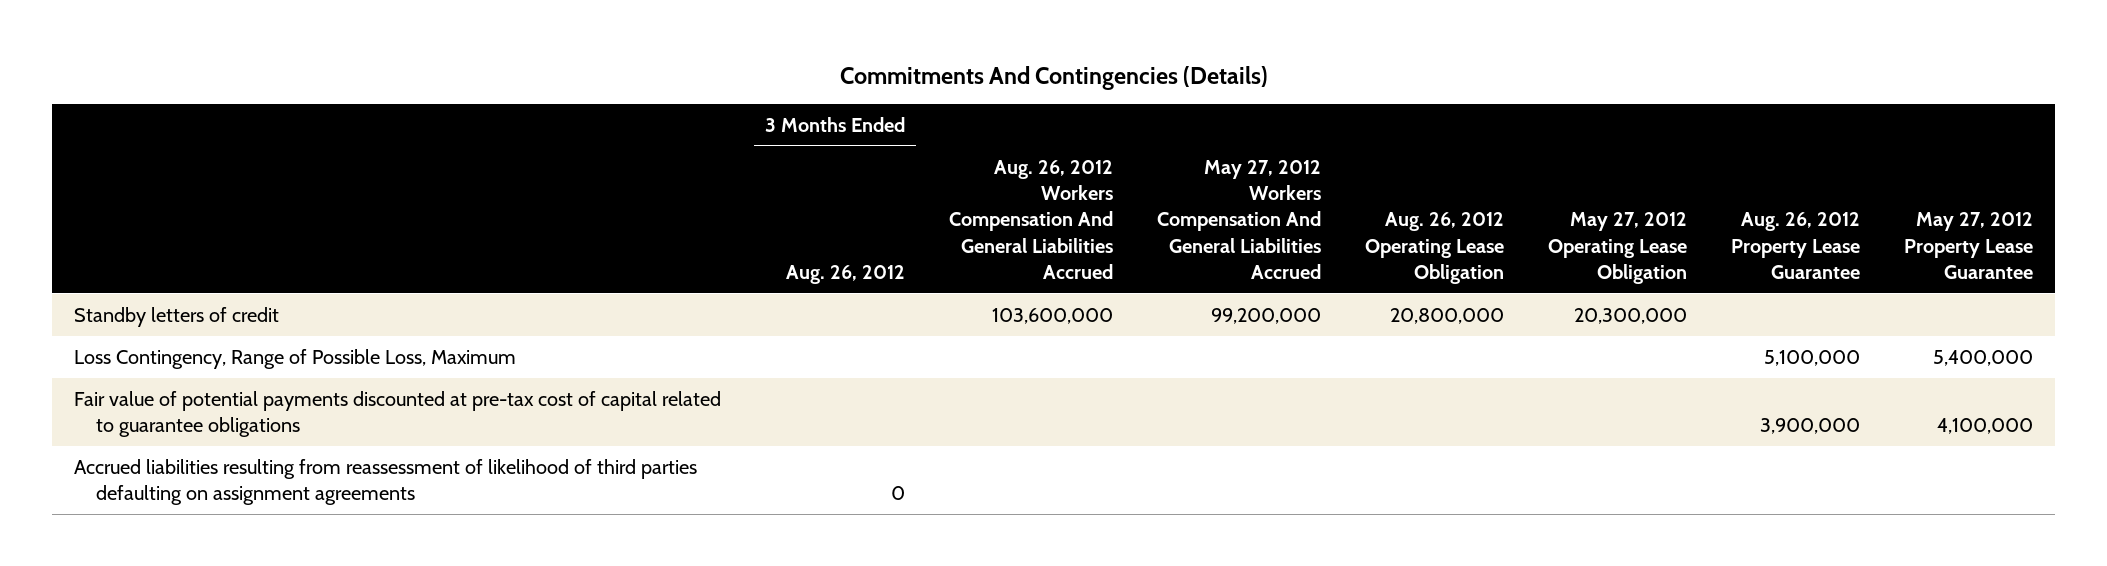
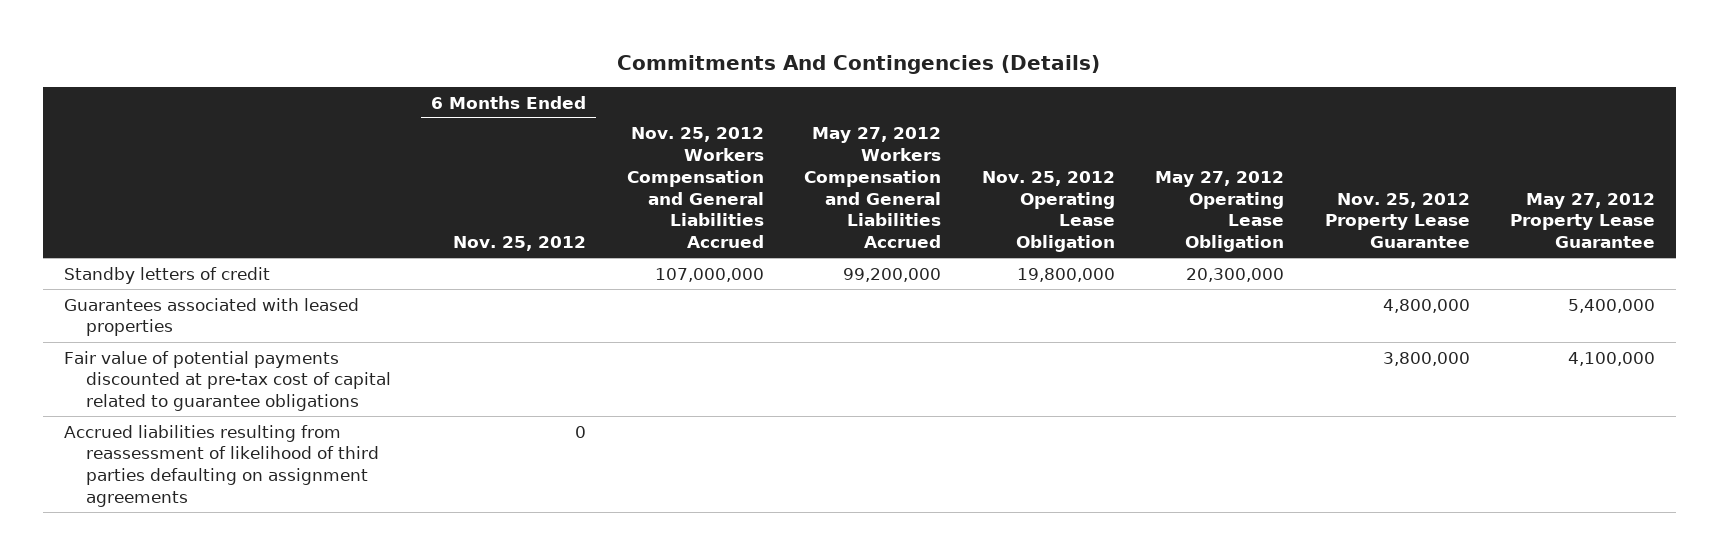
- | 3 Months Ended Aug. 26, 2012 | Aug. 26, 2012 Workers Compensation And General Liabilities Accrued | May 27, 2012 Workers Compensation And General Liabilities Accrued | Aug. 26, 2012 Operating Lease Obligation | May 27, 2012 Operating Lease Obligation | Aug. 26, 2012 Property Lease Guarantee | May 27, 2012 Property Lease Guarantee
+ | 6 Months Ended Nov. 25, 2012 | Nov. 25, 2012 Workers Compensation and General Liabilities Accrued | May 27, 2012 Workers Compensation and General Liabilities Accrued | Nov. 25, 2012 Operating Lease Obligation | May 27, 2012 Operating Lease Obligation | Nov. 25, 2012 Property Lease Guarantee | May 27, 2012 Property Lease Guarantee
- Loss Contingency, Range of Possible Loss, Maximum | | | | | | 5,100,000 | 5,400,000
+ Guarantees associated with leased properties | | | | | | 4,800,000 | 5,400,000

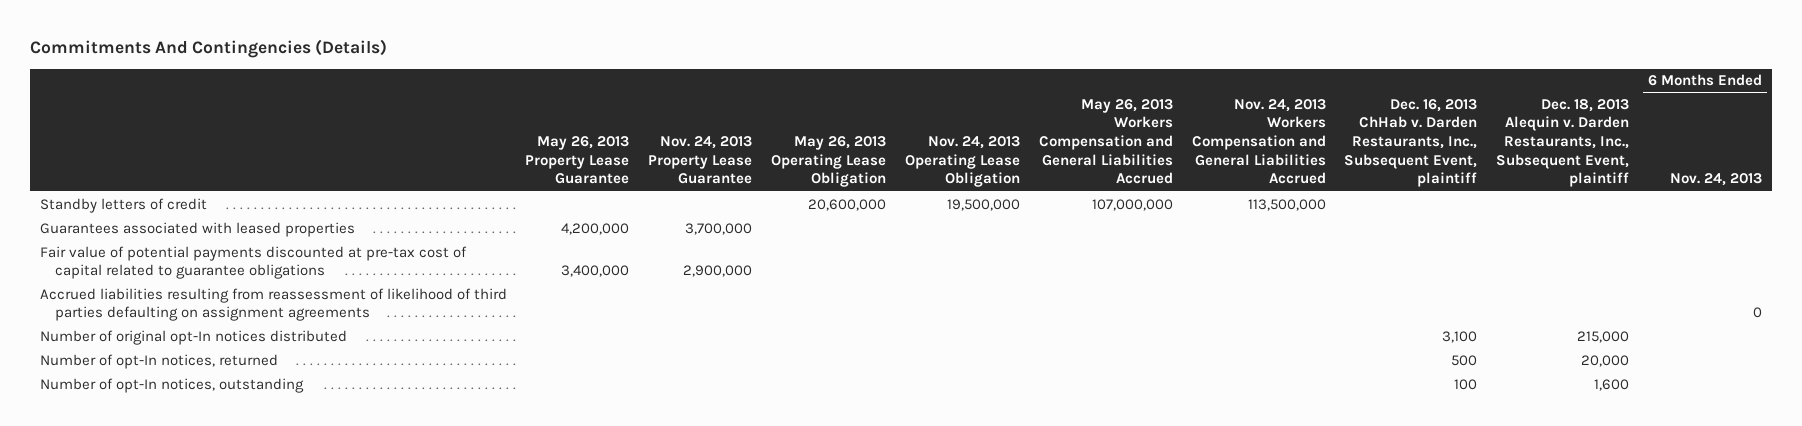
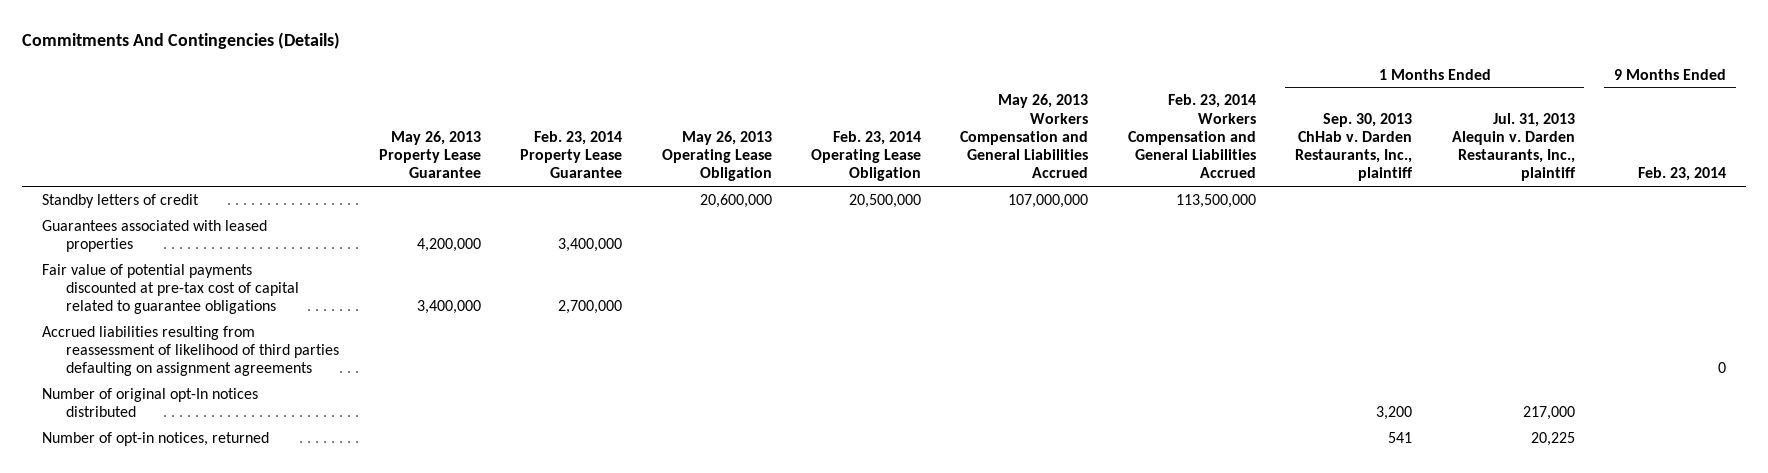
- | May 26, 2013 Property Lease Guarantee | Nov. 24, 2013 Property Lease Guarantee | May 26, 2013 Operating Lease Obligation | Nov. 24, 2013 Operating Lease Obligation | May 26, 2013 Workers Compensation and General Liabilities Accrued | Nov. 24, 2013 Workers Compensation and General Liabilities Accrued | Dec. 16, 2013 ChHab v. Darden Restaurants, Inc., Subsequent Event, plaintiff | Dec. 18, 2013 Alequin v. Darden Restaurants, Inc., Subsequent Event, plaintiff | 6 Months Ended Nov. 24, 2013
+ | May 26, 2013 Property Lease Guarantee | Feb. 23, 2014 Property Lease Guarantee | May 26, 2013 Operating Lease Obligation | Feb. 23, 2014 Operating Lease Obligation | May 26, 2013 Workers Compensation and General Liabilities Accrued | Feb. 23, 2014 Workers Compensation and General Liabilities Accrued | 1 Months Ended Sep. 30, 2013 ChHab v. Darden Restaurants, Inc., plaintiff | 1 Months Ended Jul. 31, 2013 Alequin v. Darden Restaurants, Inc., plaintiff | 9 Months Ended Feb. 23, 2014
- Number of opt-In notices, returned | | | | | | | 500 | 20,000 |
- Number of opt-In notices, outstanding | | | | | | | 100 | 1,600 |
+ Number of opt-in notices, returned | | | | | | | 541 | 20,225 |

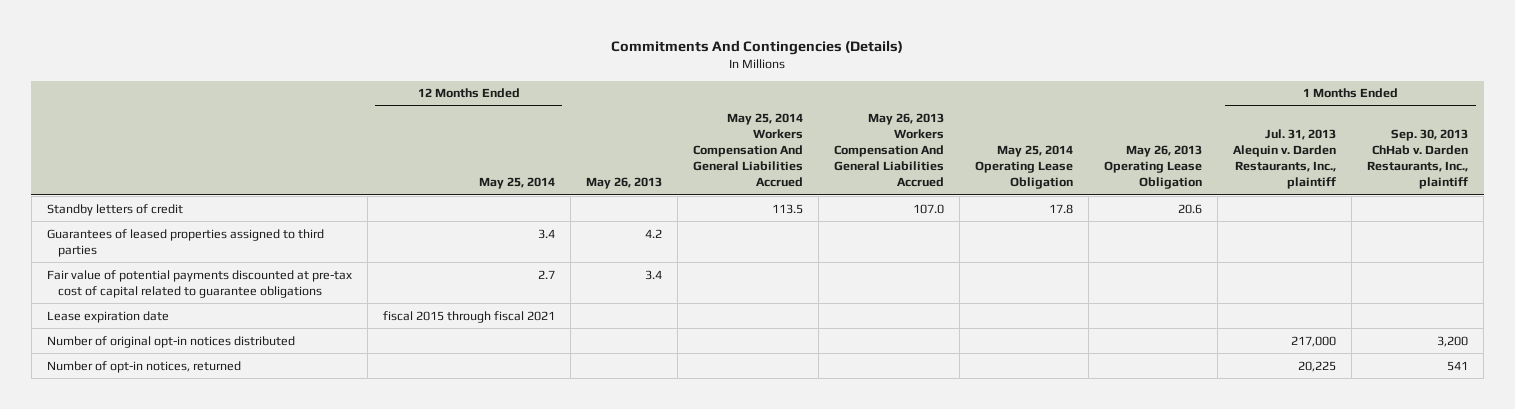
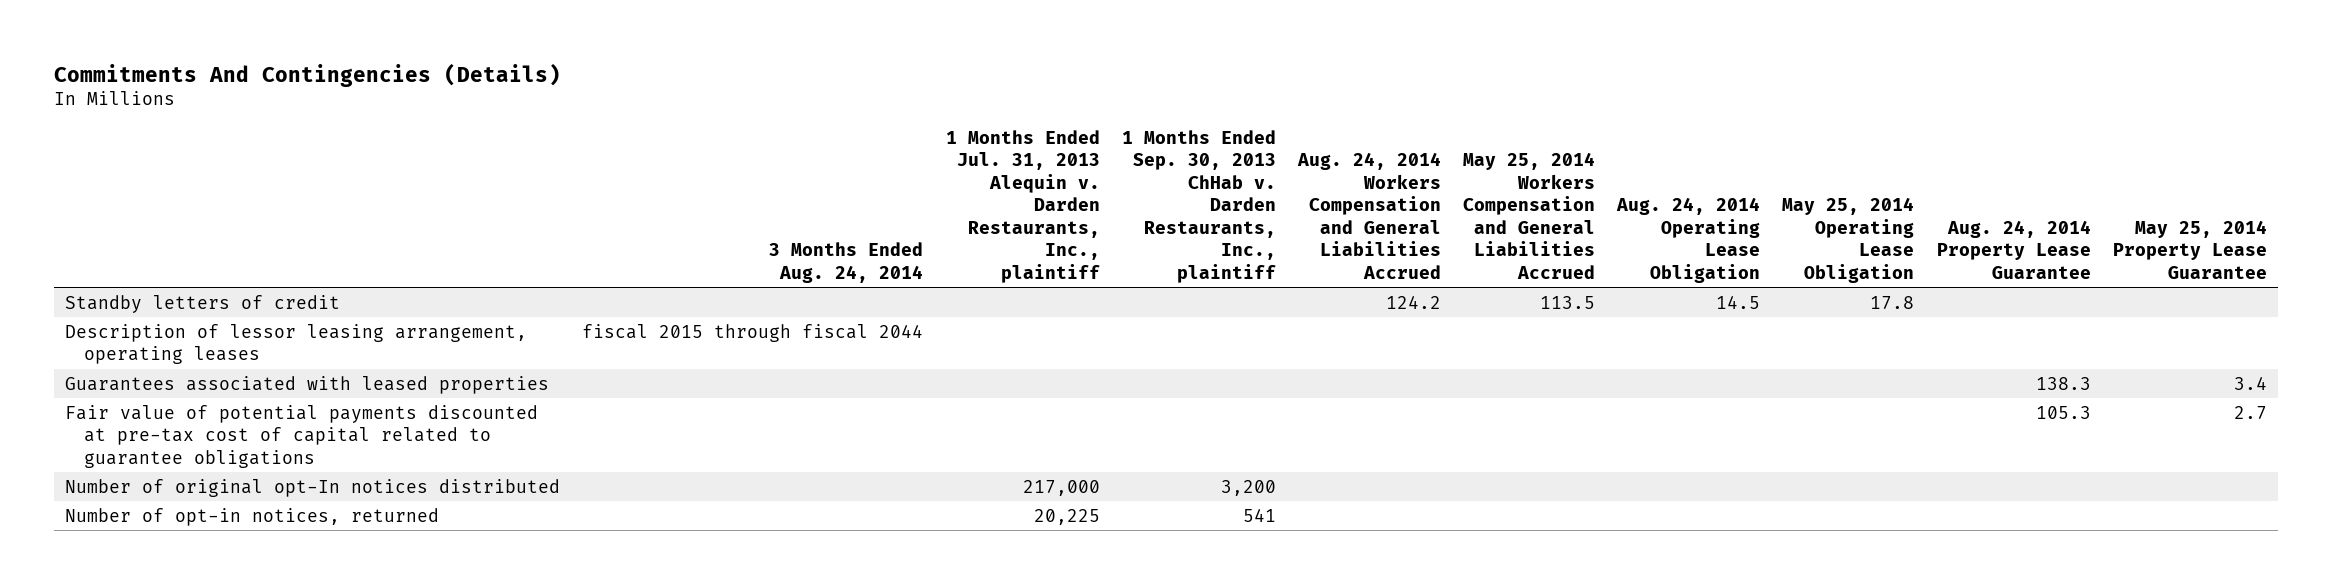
- | 12 Months Ended May 25, 2014 | May 26, 2013 | May 25, 2014 Workers Compensation And General Liabilities Accrued | May 26, 2013 Workers Compensation And General Liabilities Accrued | May 25, 2014 Operating Lease Obligation | May 26, 2013 Operating Lease Obligation | 1 Months Ended Jul. 31, 2013 Alequin v. Darden Restaurants, Inc., plaintiff | 1 Months Ended Sep. 30, 2013 ChHab v. Darden Restaurants, Inc., plaintiff
+ | 3 Months Ended Aug. 24, 2014 | 1 Months Ended Jul. 31, 2013 Alequin v. Darden Restaurants, Inc., plaintiff | 1 Months Ended Sep. 30, 2013 ChHab v. Darden Restaurants, Inc., plaintiff | Aug. 24, 2014 Workers Compensation and General Liabilities Accrued | May 25, 2014 Workers Compensation and General Liabilities Accrued | Aug. 24, 2014 Operating Lease Obligation | May 25, 2014 Operating Lease Obligation | Aug. 24, 2014 Property Lease Guarantee | May 25, 2014 Property Lease Guarantee
- Guarantees of leased properties assigned to third parties | 3.4 | 4.2 | | | | | |
+ Description of lessor leasing arrangement, operating leases | fiscal 2015 through fiscal 2044 | | | | | | | |
+ Guarantees associated with leased properties | | | | | | | | 138.3 | 3.4
- Lease expiration date | fiscal 2015 through fiscal 2021 | | | | | | |
- Number of original opt-in notices distributed | | | | | | | 217,000 | 3,200
+ Number of original opt-In notices distributed | | 217,000 | 3,200 | | | | | |

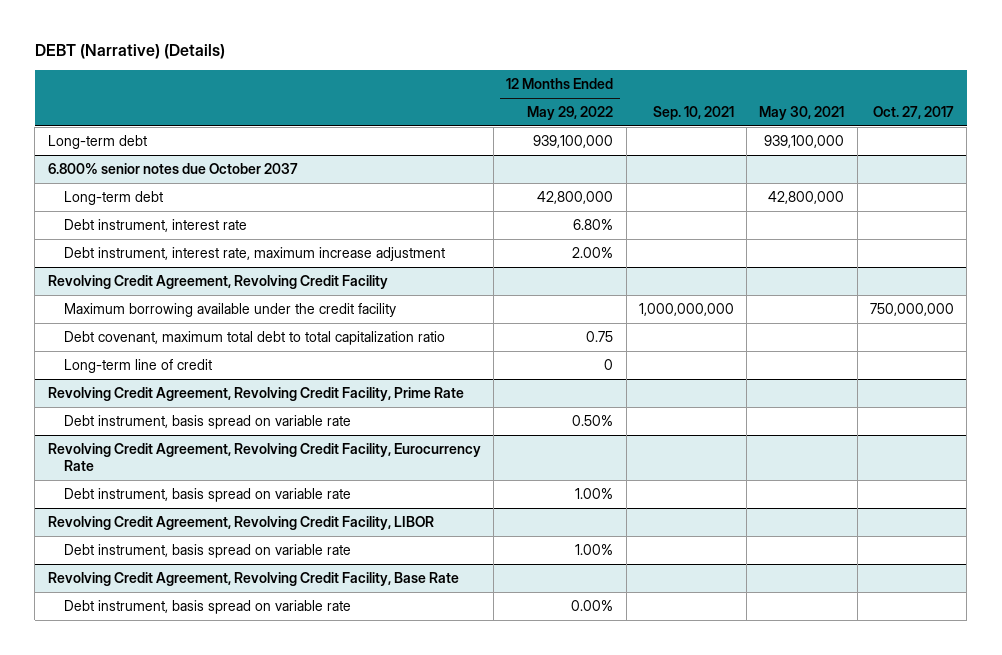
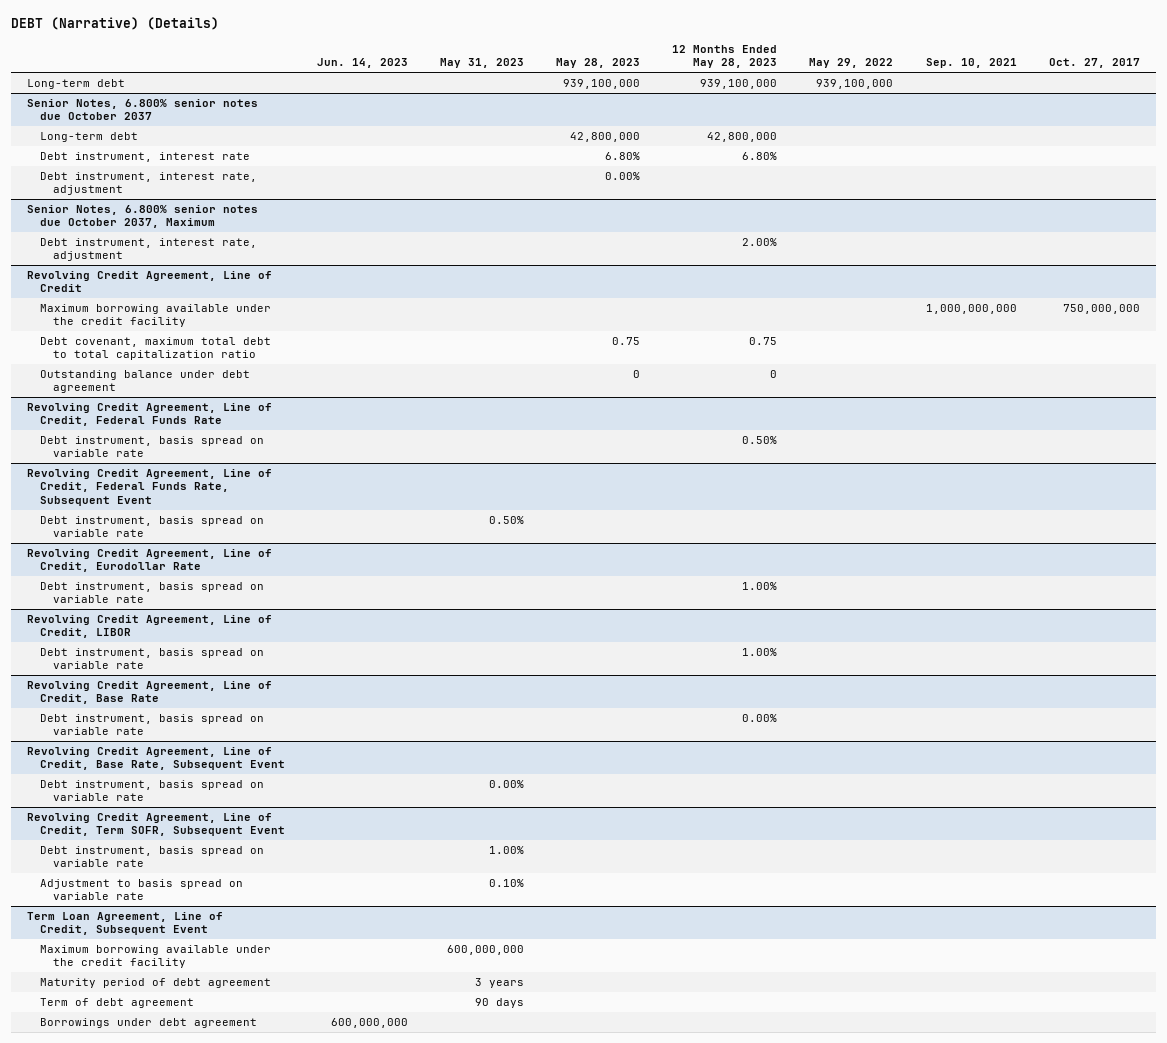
- | 12 Months Ended May 29, 2022 | Sep. 10, 2021 | May 30, 2021 | Oct. 27, 2017
+ | Jun. 14, 2023 | May 31, 2023 | May 28, 2023 | 12 Months Ended May 28, 2023 | May 29, 2022 | Sep. 10, 2021 | Oct. 27, 2017
- 6.800% senior notes due October 2037
+ Senior Notes, 6.800% senior notes due October 2037
- Debt instrument, interest rate, maximum increase adjustment | 2.00% | | |
- Revolving Credit Agreement, Revolving Credit Facility
+ Debt instrument, interest rate, adjustment | | | 0.00% | | | |
+ Senior Notes, 6.800% senior notes due October 2037, Maximum
+ Debt instrument, interest rate, adjustment | | | | 2.00% | | |
+ Revolving Credit Agreement, Line of Credit
- Long-term line of credit | 0 | | |
- Revolving Credit Agreement, Revolving Credit Facility, Prime Rate
- Debt instrument, basis spread on variable rate | 0.50% | | |
- Revolving Credit Agreement, Revolving Credit Facility, Eurocurrency Rate
- Debt instrument, basis spread on variable rate | 1.00% | | |
- Revolving Credit Agreement, Revolving Credit Facility, LIBOR
+ Outstanding balance under debt agreement | | | 0 | 0 | | |
+ Revolving Credit Agreement, Line of Credit, Federal Funds Rate
+ Debt instrument, basis spread on variable rate | | | | 0.50% | | |
+ Revolving Credit Agreement, Line of Credit, Federal Funds Rate, Subsequent Event
+ Debt instrument, basis spread on variable rate | | 0.50% | | | | |
+ Revolving Credit Agreement, Line of Credit, Eurodollar Rate
+ Debt instrument, basis spread on variable rate | | | | 1.00% | | |
+ Revolving Credit Agreement, Line of Credit, LIBOR
- Revolving Credit Agreement, Revolving Credit Facility, Base Rate
+ Revolving Credit Agreement, Line of Credit, Base Rate
+ Revolving Credit Agreement, Line of Credit, Base Rate, Subsequent Event
+ Debt instrument, basis spread on variable rate | | 0.00% | | | | |
+ Revolving Credit Agreement, Line of Credit, Term SOFR, Subsequent Event
+ Debt instrument, basis spread on variable rate | | 1.00% | | | | |
+ Adjustment to basis spread on variable rate | | 0.10% | | | | |
+ Term Loan Agreement, Line of Credit, Subsequent Event
+ Maximum borrowing available under the credit facility | | 600,000,000 | | | | |
+ Maturity period of debt agreement | | 3 years | | | | |
+ Term of debt agreement | | 90 days | | | | |
+ Borrowings under debt agreement | 600,000,000 | | | | | |

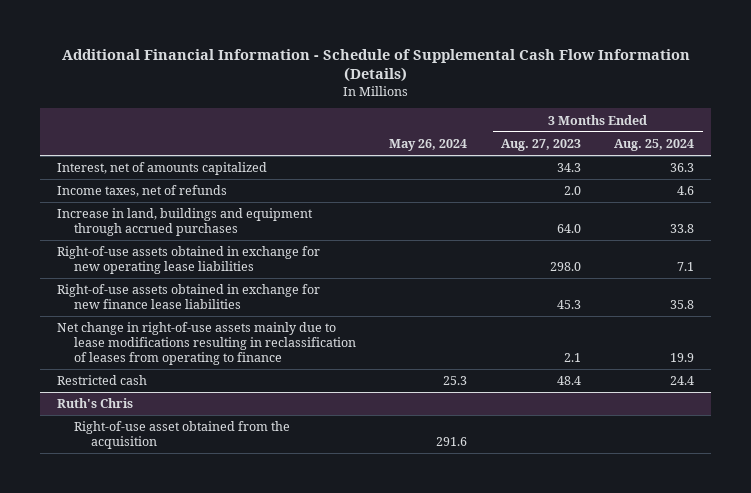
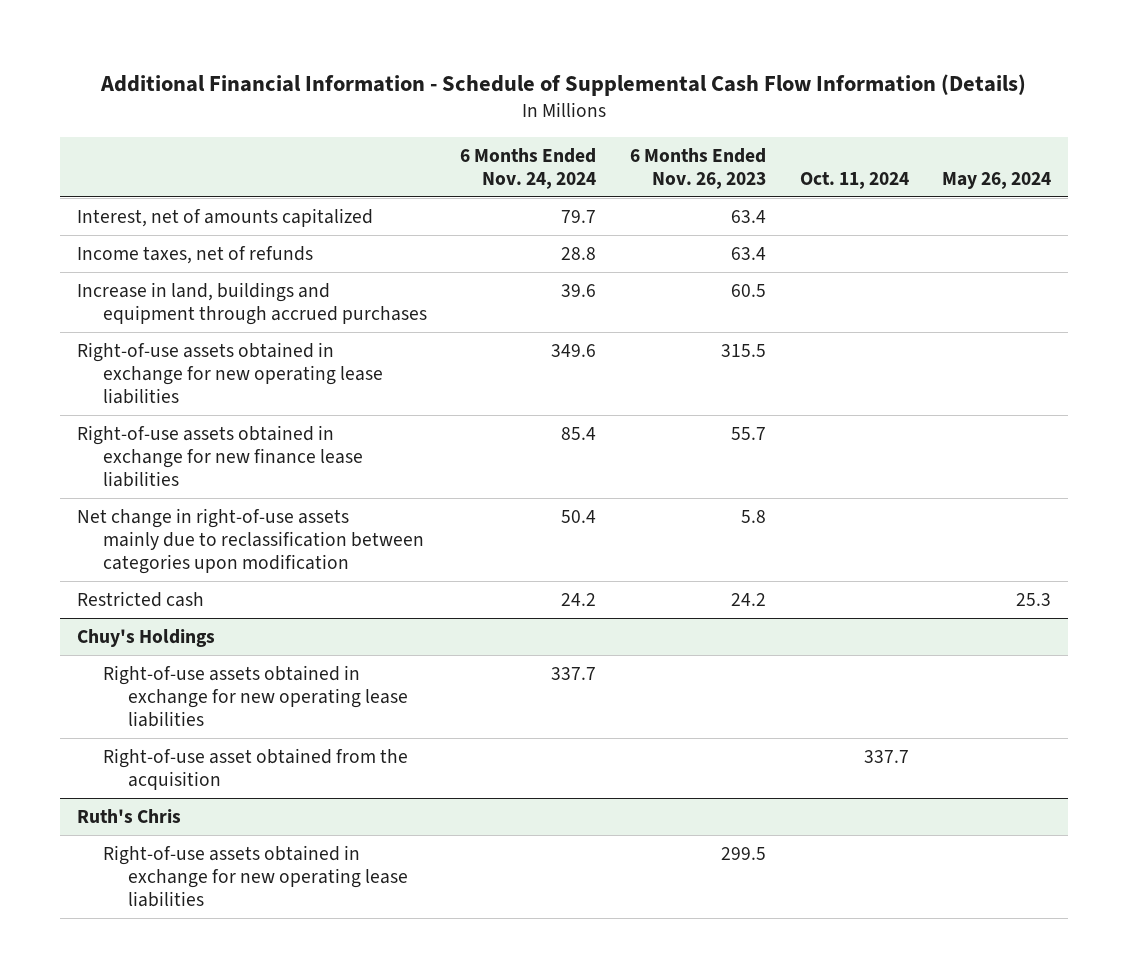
- | May 26, 2024 | 3 Months Ended Aug. 27, 2023 | 3 Months Ended Aug. 25, 2024
+ | 6 Months Ended Nov. 24, 2024 | 6 Months Ended Nov. 26, 2023 | Oct. 11, 2024 | May 26, 2024
- Net change in right-of-use assets mainly due to lease modifications resulting in reclassification of leases from operating to finance | | 2.1 | 19.9
+ Net change in right-of-use assets mainly due to reclassification between categories upon modification | 50.4 | 5.8 | |
+ Chuy's Holdings
+ Right-of-use assets obtained in exchange for new operating lease liabilities | 337.7 | | |
+ Right-of-use asset obtained from the acquisition | | | 337.7 |
@ Ruth's Chris
- Right-of-use asset obtained from the acquisition | 291.6 | |
+ Right-of-use assets obtained in exchange for new operating lease liabilities | | 299.5 | |

